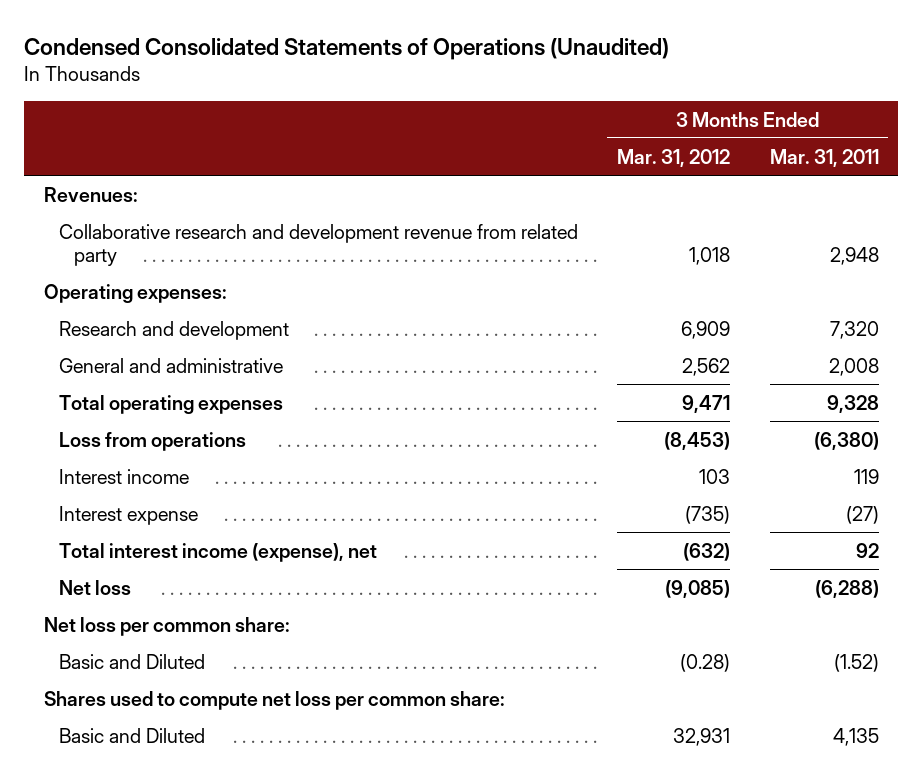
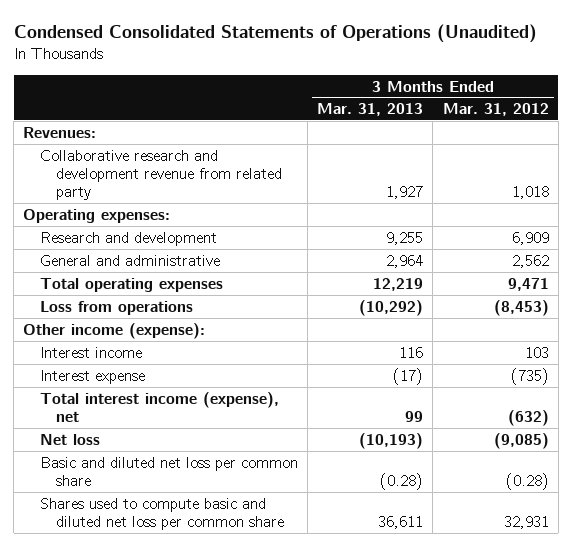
- | 3 Months Ended Mar. 31, 2012 | 3 Months Ended Mar. 31, 2011
+ | 3 Months Ended Mar. 31, 2013 | 3 Months Ended Mar. 31, 2012
+ Other income (expense):
- Net loss per common share:
- Basic and Diluted | (0.28) | (1.52)
- Shares used to compute net loss per common share:
- Basic and Diluted | 32,931 | 4,135
+ Basic and diluted net loss per common share | (0.28) | (0.28)
+ Shares used to compute basic and diluted net loss per common share | 36,611 | 32,931

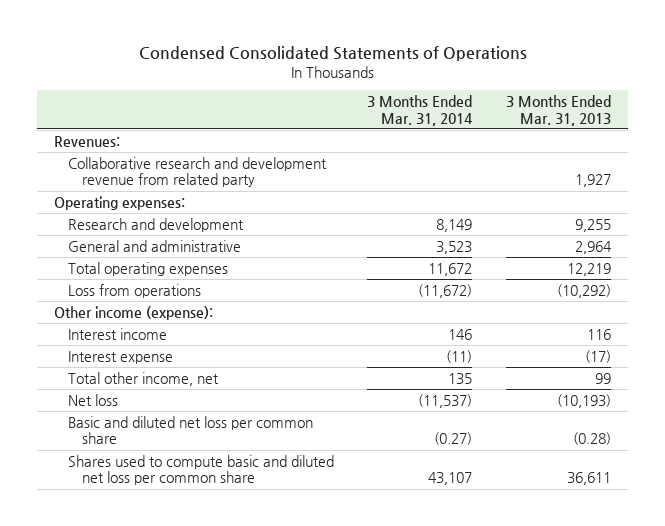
- Condensed Consolidated Statements of Operations (Unaudited)
+ Condensed Consolidated Statements of Operations
- | 3 Months Ended Mar. 31, 2013 | 3 Months Ended Mar. 31, 2012
+ | 3 Months Ended Mar. 31, 2014 | 3 Months Ended Mar. 31, 2013
- Total interest income (expense), net | 99 | (632)
+ Total other income, net | 135 | 99

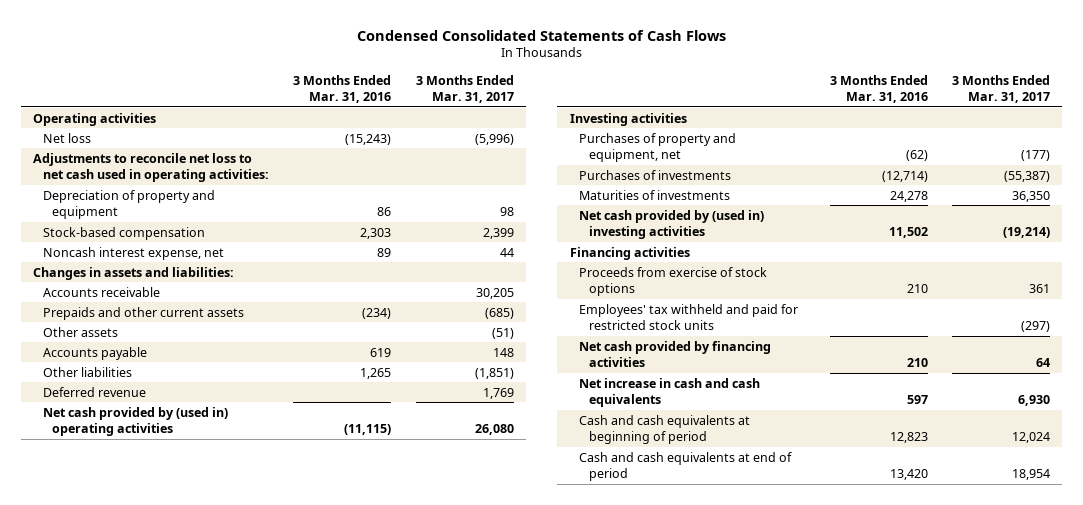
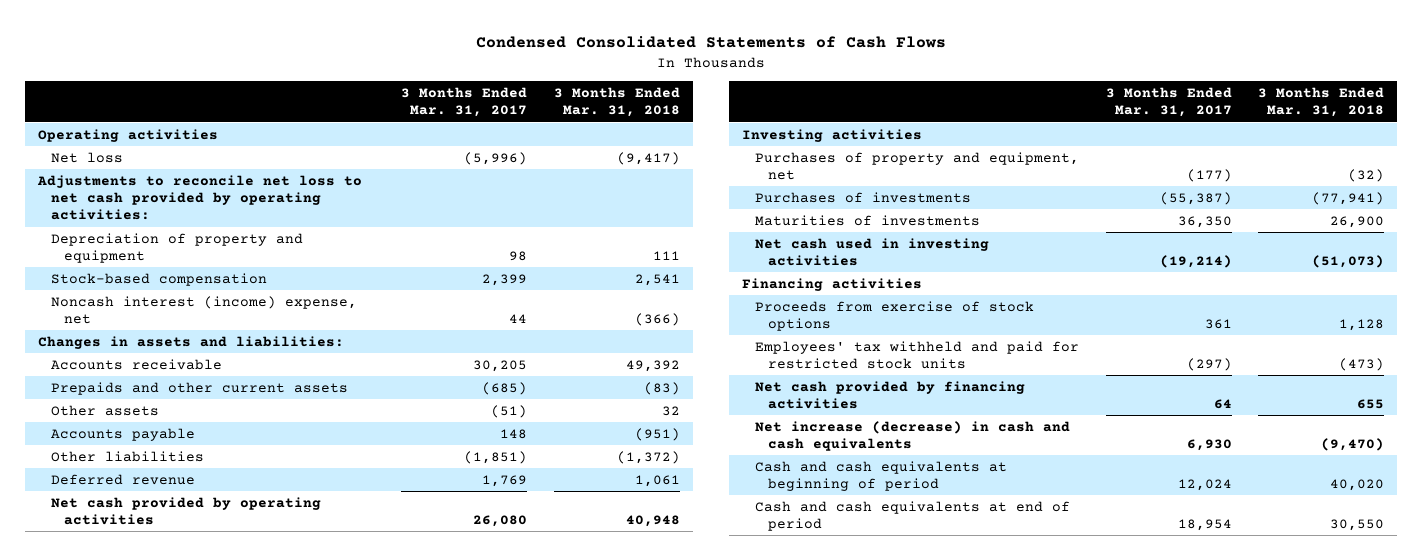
- | 3 Months Ended Mar. 31, 2016 | 3 Months Ended Mar. 31, 2017
+ | 3 Months Ended Mar. 31, 2017 | 3 Months Ended Mar. 31, 2018
- Adjustments to reconcile net loss to net cash used in operating activities:
+ Adjustments to reconcile net loss to net cash provided by operating activities:
- Noncash interest expense, net | 89 | 44
+ Noncash interest (income) expense, net | 44 | (366)
- Net cash provided by (used in) operating activities | (11,115) | 26,080
+ Net cash provided by operating activities | 26,080 | 40,948
- Net cash provided by (used in) investing activities | 11,502 | (19,214)
+ Net cash used in investing activities | (19,214) | (51,073)
- Net increase in cash and cash equivalents | 597 | 6,930
+ Net increase (decrease) in cash and cash equivalents | 6,930 | (9,470)

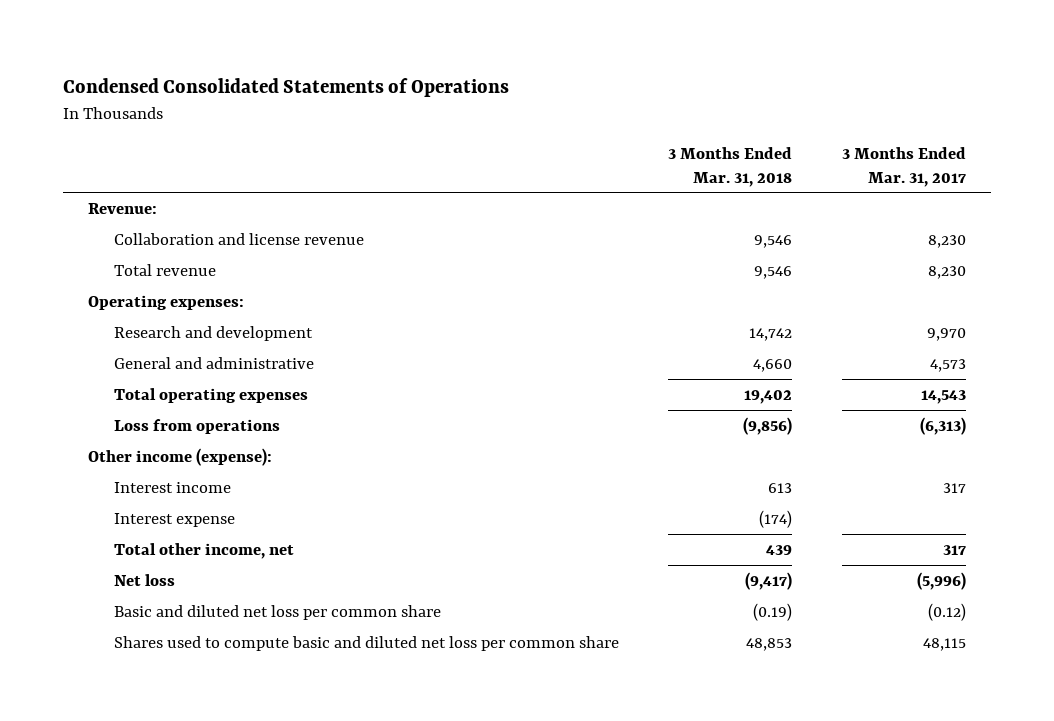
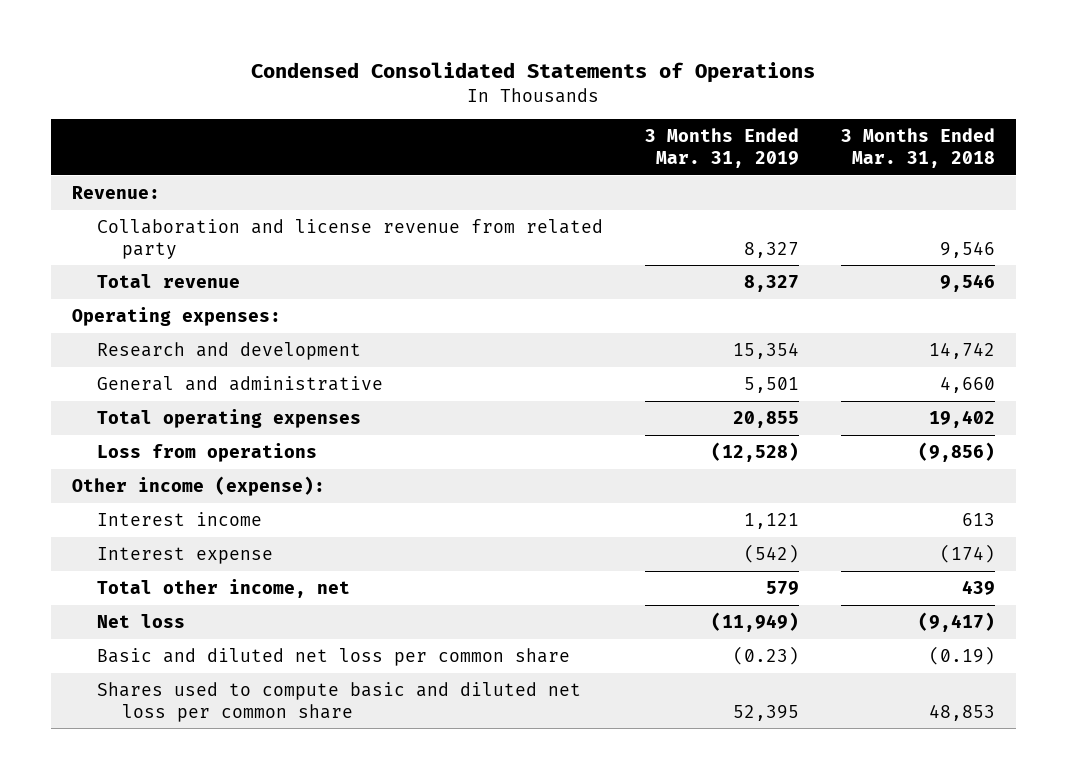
- | 3 Months Ended Mar. 31, 2018 | 3 Months Ended Mar. 31, 2017
+ | 3 Months Ended Mar. 31, 2019 | 3 Months Ended Mar. 31, 2018
- Collaboration and license revenue | 9,546 | 8,230
+ Collaboration and license revenue from related party | 8,327 | 9,546

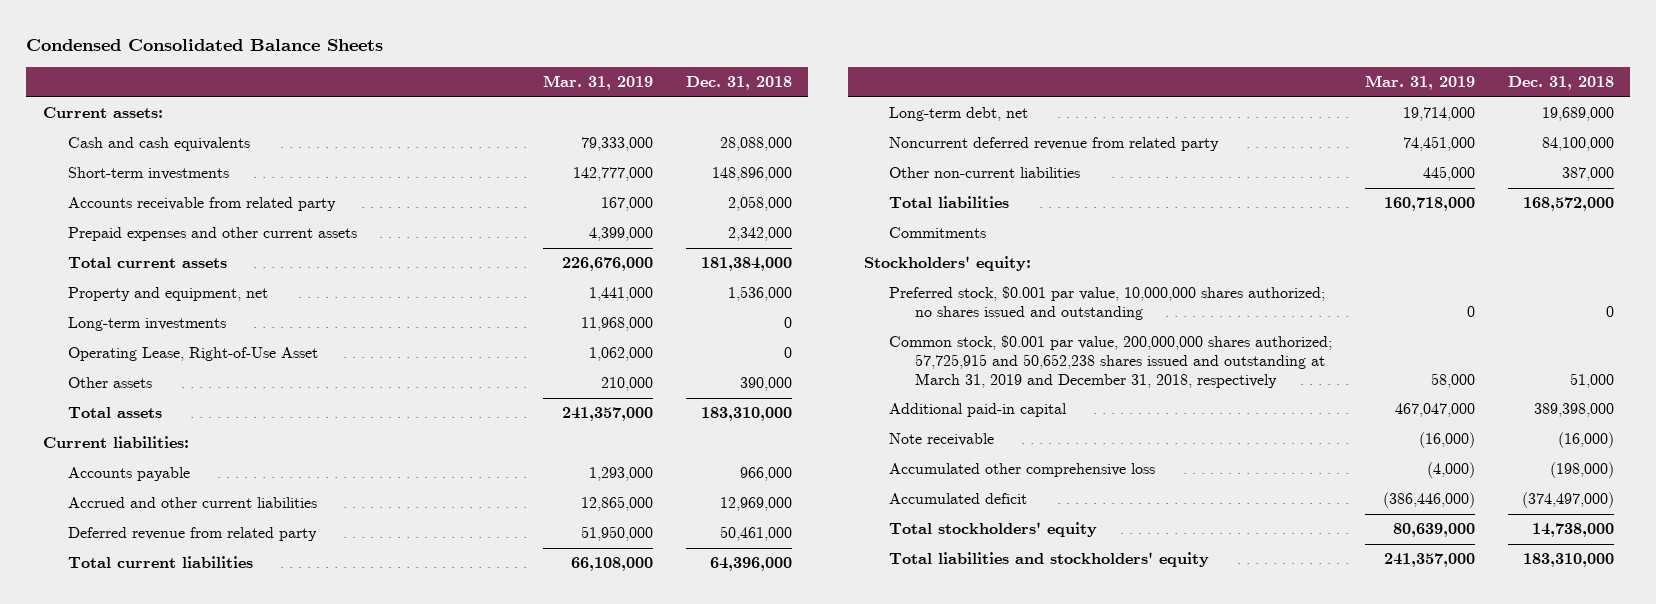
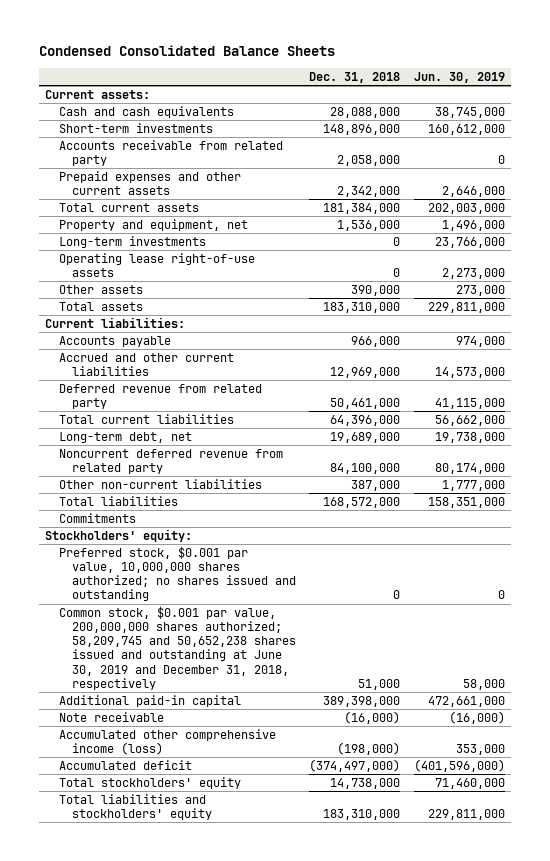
- | Mar. 31, 2019 | Dec. 31, 2018
+ | Dec. 31, 2018 | Jun. 30, 2019
- Operating Lease, Right-of-Use Asset | 1,062,000 | 0
+ Operating lease right-of-use assets | 0 | 2,273,000
- Common stock, $0.001 par value, 200,000,000 shares authorized; 57,725,915 and 50,652,238 shares issued and outstanding at March 31, 2019 and December 31, 2018, respectively | 58,000 | 51,000
+ Common stock, $0.001 par value, 200,000,000 shares authorized; 58,209,745 and 50,652,238 shares issued and outstanding at June 30, 2019 and December 31, 2018, respectively | 51,000 | 58,000
- Accumulated other comprehensive loss | (4,000) | (198,000)
+ Accumulated other comprehensive income (loss) | (198,000) | 353,000

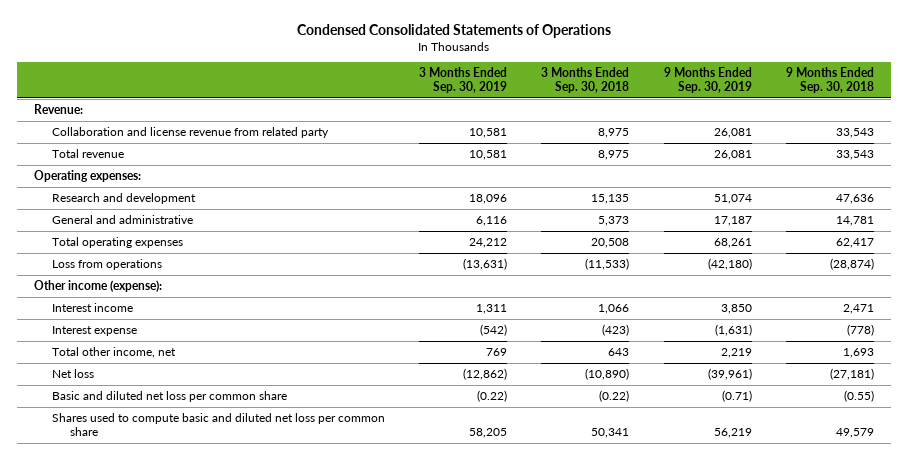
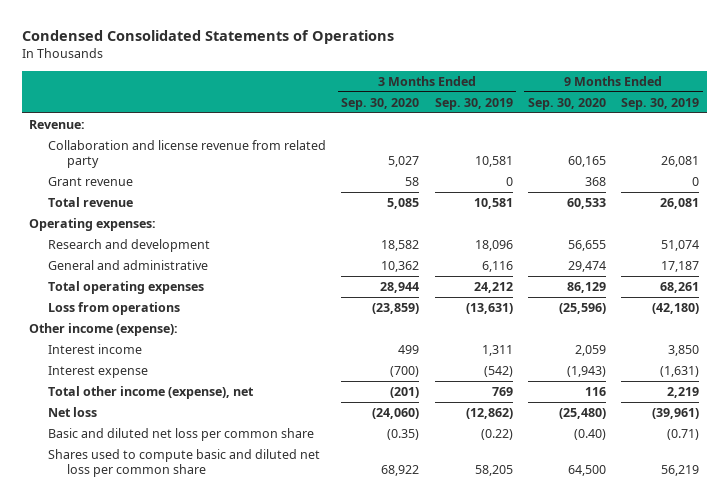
- | 3 Months Ended Sep. 30, 2019 | 3 Months Ended Sep. 30, 2018 | 9 Months Ended Sep. 30, 2019 | 9 Months Ended Sep. 30, 2018
+ | 3 Months Ended Sep. 30, 2020 | 3 Months Ended Sep. 30, 2019 | 9 Months Ended Sep. 30, 2020 | 9 Months Ended Sep. 30, 2019
+ Grant revenue | 58 | 0 | 368 | 0
- Total other income, net | 769 | 643 | 2,219 | 1,693
+ Total other income (expense), net | (201) | 769 | 116 | 2,219

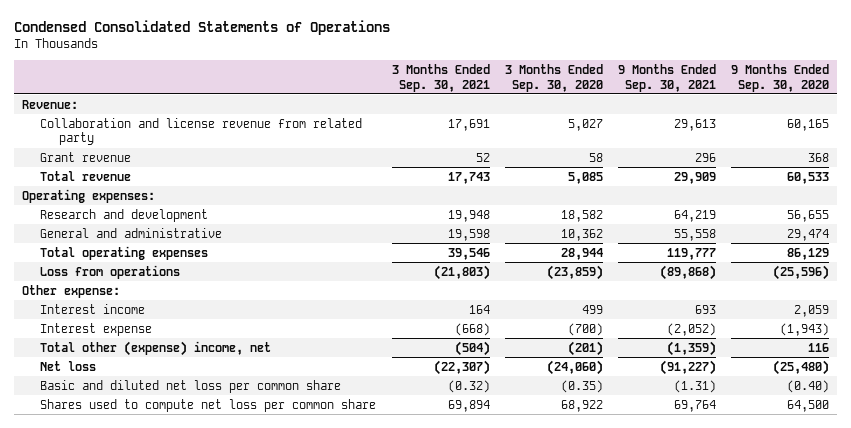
- | 3 Months Ended Sep. 30, 2020 | 3 Months Ended Sep. 30, 2019 | 9 Months Ended Sep. 30, 2020 | 9 Months Ended Sep. 30, 2019
+ | 3 Months Ended Sep. 30, 2021 | 3 Months Ended Sep. 30, 2020 | 9 Months Ended Sep. 30, 2021 | 9 Months Ended Sep. 30, 2020
- Other income (expense):
+ Other expense:
- Total other income (expense), net | (201) | 769 | 116 | 2,219
+ Total other (expense) income, net | (504) | (201) | (1,359) | 116
- Shares used to compute basic and diluted net loss per common share | 68,922 | 58,205 | 64,500 | 56,219
+ Shares used to compute net loss per common share | 69,894 | 68,922 | 69,764 | 64,500

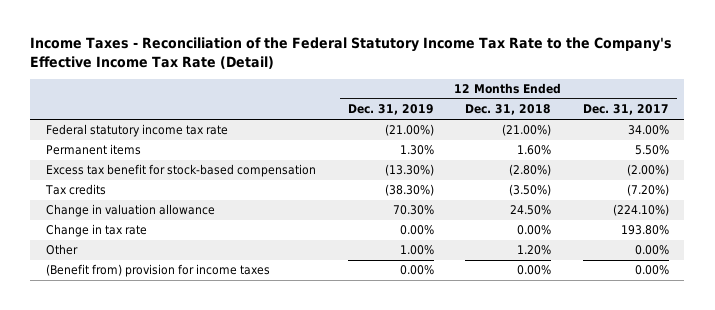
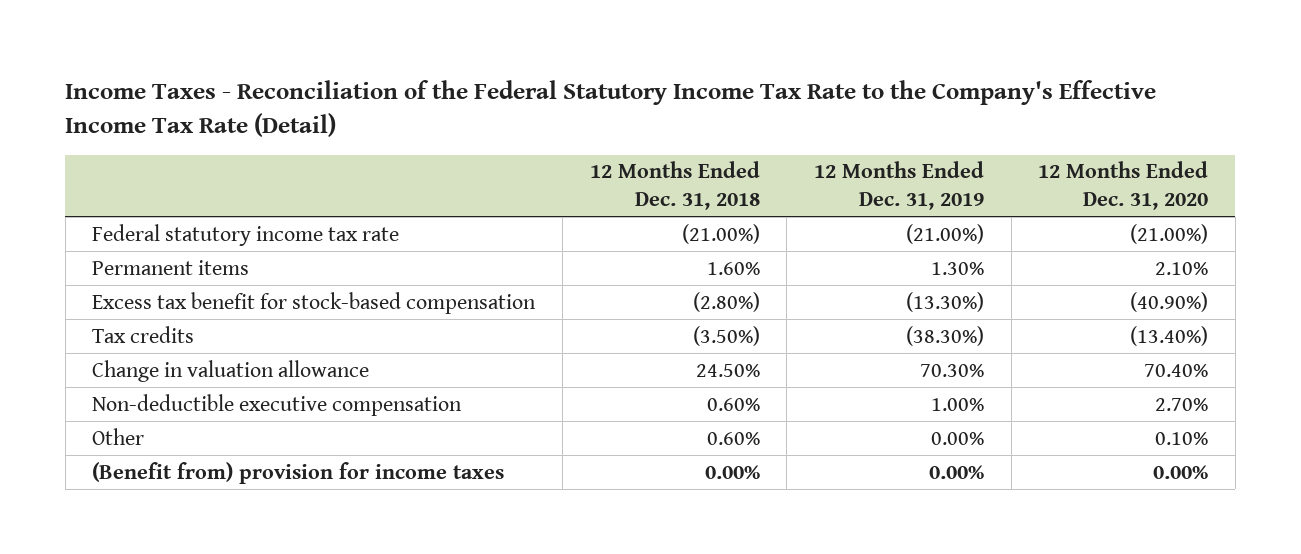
- | 12 Months Ended Dec. 31, 2019 | 12 Months Ended Dec. 31, 2018 | 12 Months Ended Dec. 31, 2017
+ | 12 Months Ended Dec. 31, 2018 | 12 Months Ended Dec. 31, 2019 | 12 Months Ended Dec. 31, 2020
- Change in tax rate | 0.00% | 0.00% | 193.80%
- Other | 1.00% | 1.20% | 0.00%
+ Non-deductible executive compensation | 0.60% | 1.00% | 2.70%
+ Other | 0.60% | 0.00% | 0.10%

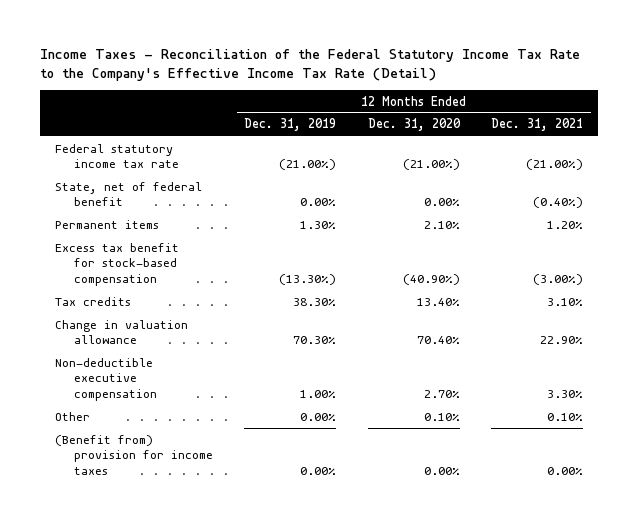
- | 12 Months Ended Dec. 31, 2018 | 12 Months Ended Dec. 31, 2019 | 12 Months Ended Dec. 31, 2020
+ | 12 Months Ended Dec. 31, 2019 | 12 Months Ended Dec. 31, 2020 | 12 Months Ended Dec. 31, 2021
+ State, net of federal benefit | 0.00% | 0.00% | (0.40%)
- Tax credits | (3.50%) | (38.30%) | (13.40%)
+ Tax credits | 38.30% | 13.40% | 3.10%

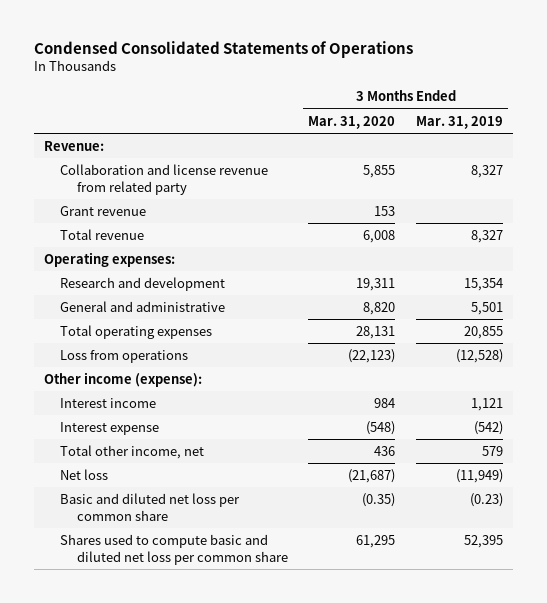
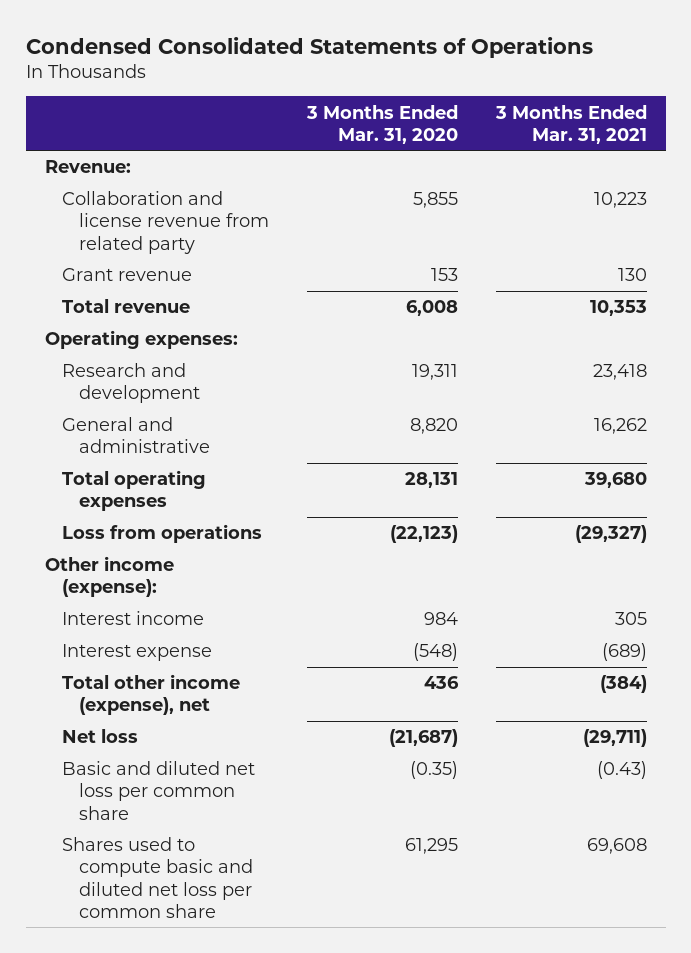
- | 3 Months Ended Mar. 31, 2020 | 3 Months Ended Mar. 31, 2019
+ | 3 Months Ended Mar. 31, 2020 | 3 Months Ended Mar. 31, 2021
- Total other income, net | 436 | 579
+ Total other income (expense), net | 436 | (384)

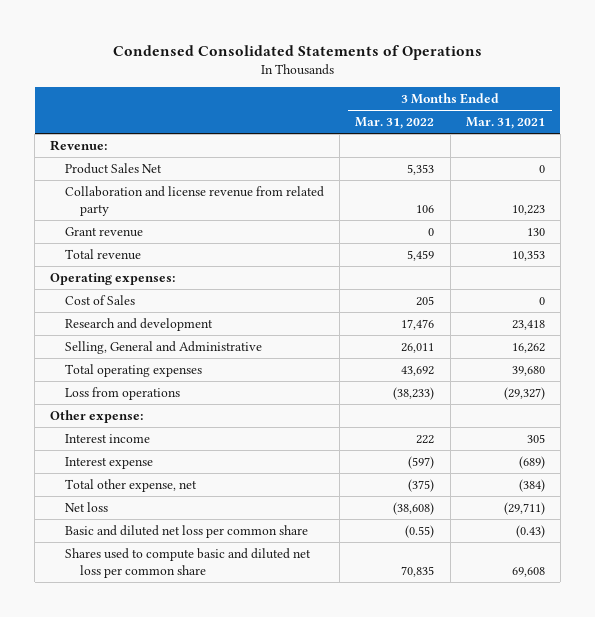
- | 3 Months Ended Mar. 31, 2020 | 3 Months Ended Mar. 31, 2021
+ | 3 Months Ended Mar. 31, 2022 | 3 Months Ended Mar. 31, 2021
+ Product Sales Net | 5,353 | 0
+ Cost of Sales | 205 | 0
- General and administrative | 8,820 | 16,262
+ Selling, General and Administrative | 26,011 | 16,262
- Other income (expense):
+ Other expense:
- Total other income (expense), net | 436 | (384)
+ Total other expense, net | (375) | (384)

